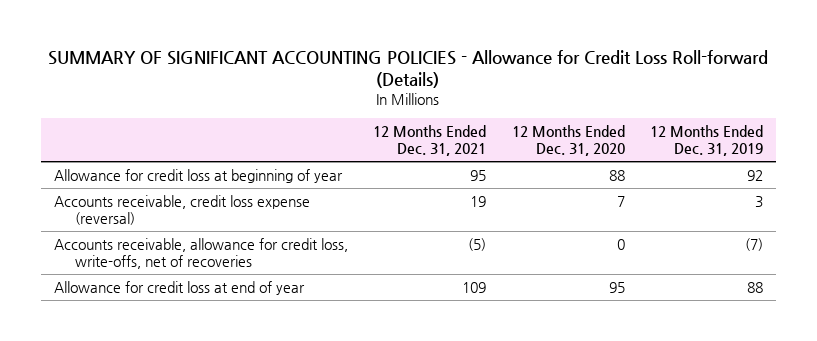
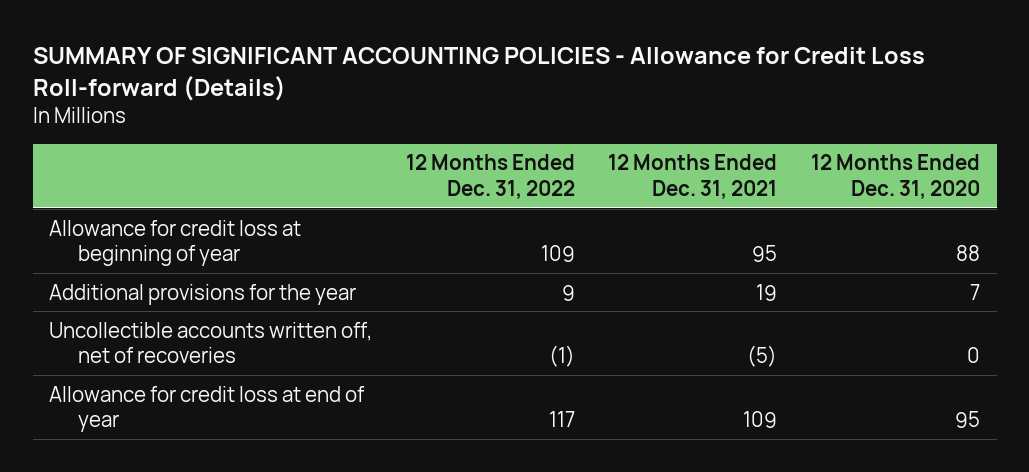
- | 12 Months Ended Dec. 31, 2021 | 12 Months Ended Dec. 31, 2020 | 12 Months Ended Dec. 31, 2019
+ | 12 Months Ended Dec. 31, 2022 | 12 Months Ended Dec. 31, 2021 | 12 Months Ended Dec. 31, 2020
- Accounts receivable, credit loss expense (reversal) | 19 | 7 | 3
- Accounts receivable, allowance for credit loss, write-offs, net of recoveries | (5) | 0 | (7)
+ Additional provisions for the year | 9 | 19 | 7
+ Uncollectible accounts written off, net of recoveries | (1) | (5) | 0

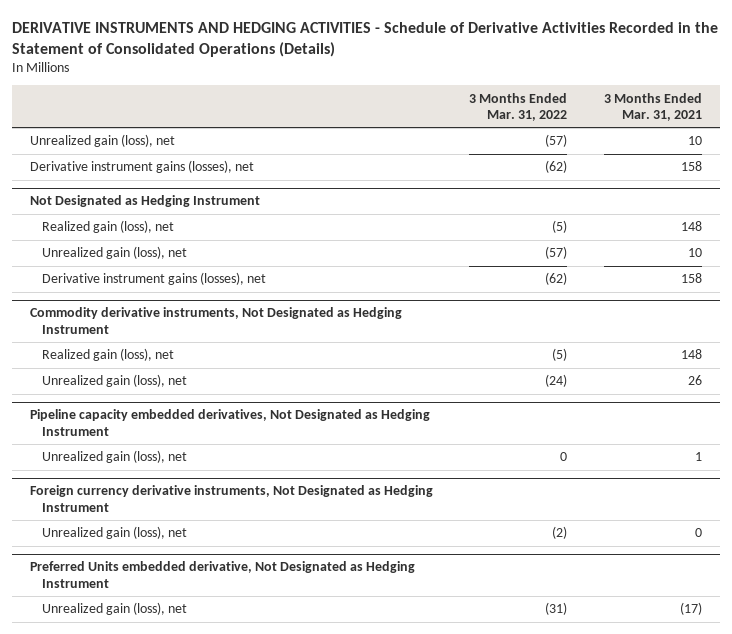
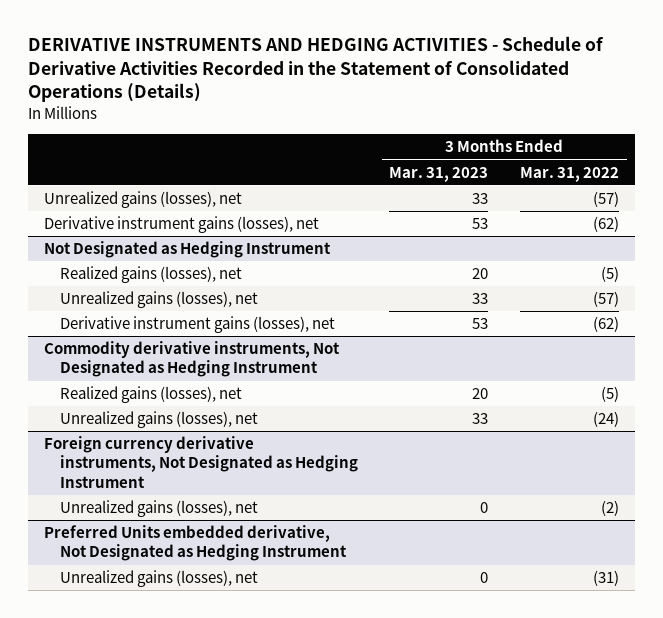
- | 3 Months Ended Mar. 31, 2022 | 3 Months Ended Mar. 31, 2021
+ | 3 Months Ended Mar. 31, 2023 | 3 Months Ended Mar. 31, 2022
- Unrealized gain (loss), net | (57) | 10
+ Unrealized gains (losses), net | 33 | (57)
@ Not Designated as Hedging Instrument
- Realized gain (loss), net | (5) | 148
- Unrealized gain (loss), net | (57) | 10
+ Realized gains (losses), net | 20 | (5)
+ Unrealized gains (losses), net | 33 | (57)
@ Commodity derivative instruments, Not Designated as Hedging Instrument
- Realized gain (loss), net | (5) | 148
- Unrealized gain (loss), net | (24) | 26
- Pipeline capacity embedded derivatives, Not Designated as Hedging Instrument
- Unrealized gain (loss), net | 0 | 1
@ Commodity derivative instruments, Not Designated as Hedging Instrument
+ Realized gains (losses), net | 20 | (5)
+ Unrealized gains (losses), net | 33 | (24)
@ Foreign currency derivative instruments, Not Designated as Hedging Instrument
- Unrealized gain (loss), net | (2) | 0
+ Unrealized gains (losses), net | 0 | (2)
@ Preferred Units embedded derivative, Not Designated as Hedging Instrument
- Unrealized gain (loss), net | (31) | (17)
+ Unrealized gains (losses), net | 0 | (31)

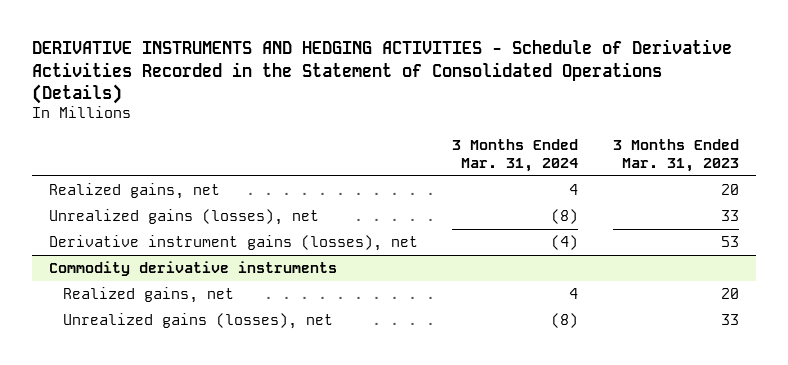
- | 3 Months Ended Mar. 31, 2023 | 3 Months Ended Mar. 31, 2022
+ | 3 Months Ended Mar. 31, 2024 | 3 Months Ended Mar. 31, 2023
- Unrealized gains (losses), net | 33 | (57)
- Derivative instrument gains (losses), net | 53 | (62)
- Not Designated as Hedging Instrument
- Realized gains (losses), net | 20 | (5)
+ Realized gains, net | 4 | 20
- Commodity derivative instruments, Not Designated as Hedging Instrument
- Realized gains (losses), net | 20 | (5)
+ Commodity derivative instruments
+ Realized gains, net | 4 | 20
- Foreign currency derivative instruments, Not Designated as Hedging Instrument
- Unrealized gains (losses), net | 0 | (2)
- Preferred Units embedded derivative, Not Designated as Hedging Instrument
- Unrealized gains (losses), net | 0 | (31)

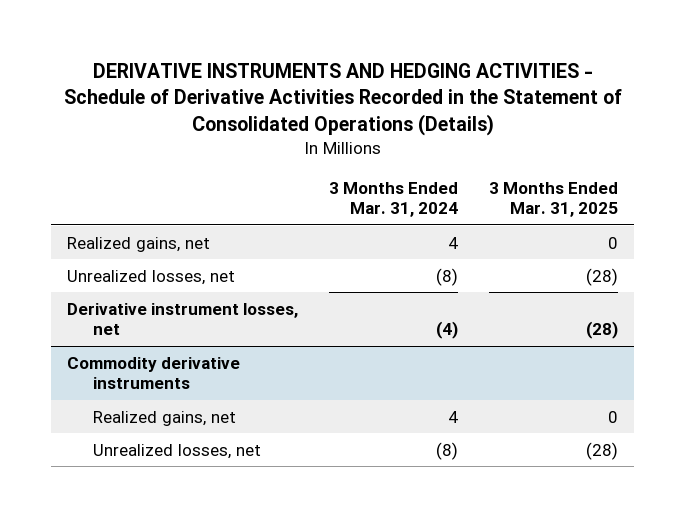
- | 3 Months Ended Mar. 31, 2024 | 3 Months Ended Mar. 31, 2023
+ | 3 Months Ended Mar. 31, 2024 | 3 Months Ended Mar. 31, 2025
- Unrealized gains (losses), net | (8) | 33
- Derivative instrument gains (losses), net | (4) | 53
+ Unrealized losses, net | (8) | (28)
+ Derivative instrument losses, net | (4) | (28)
@ Commodity derivative instruments
- Unrealized gains (losses), net | (8) | 33
+ Unrealized losses, net | (8) | (28)

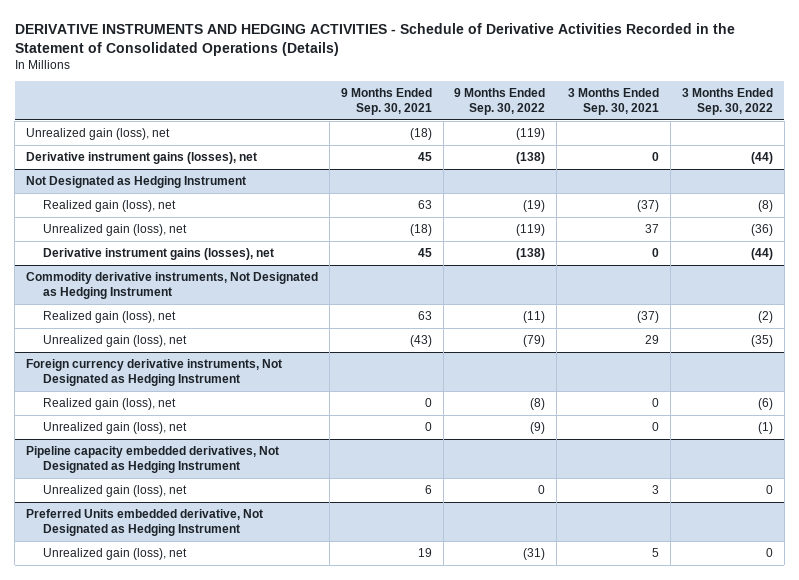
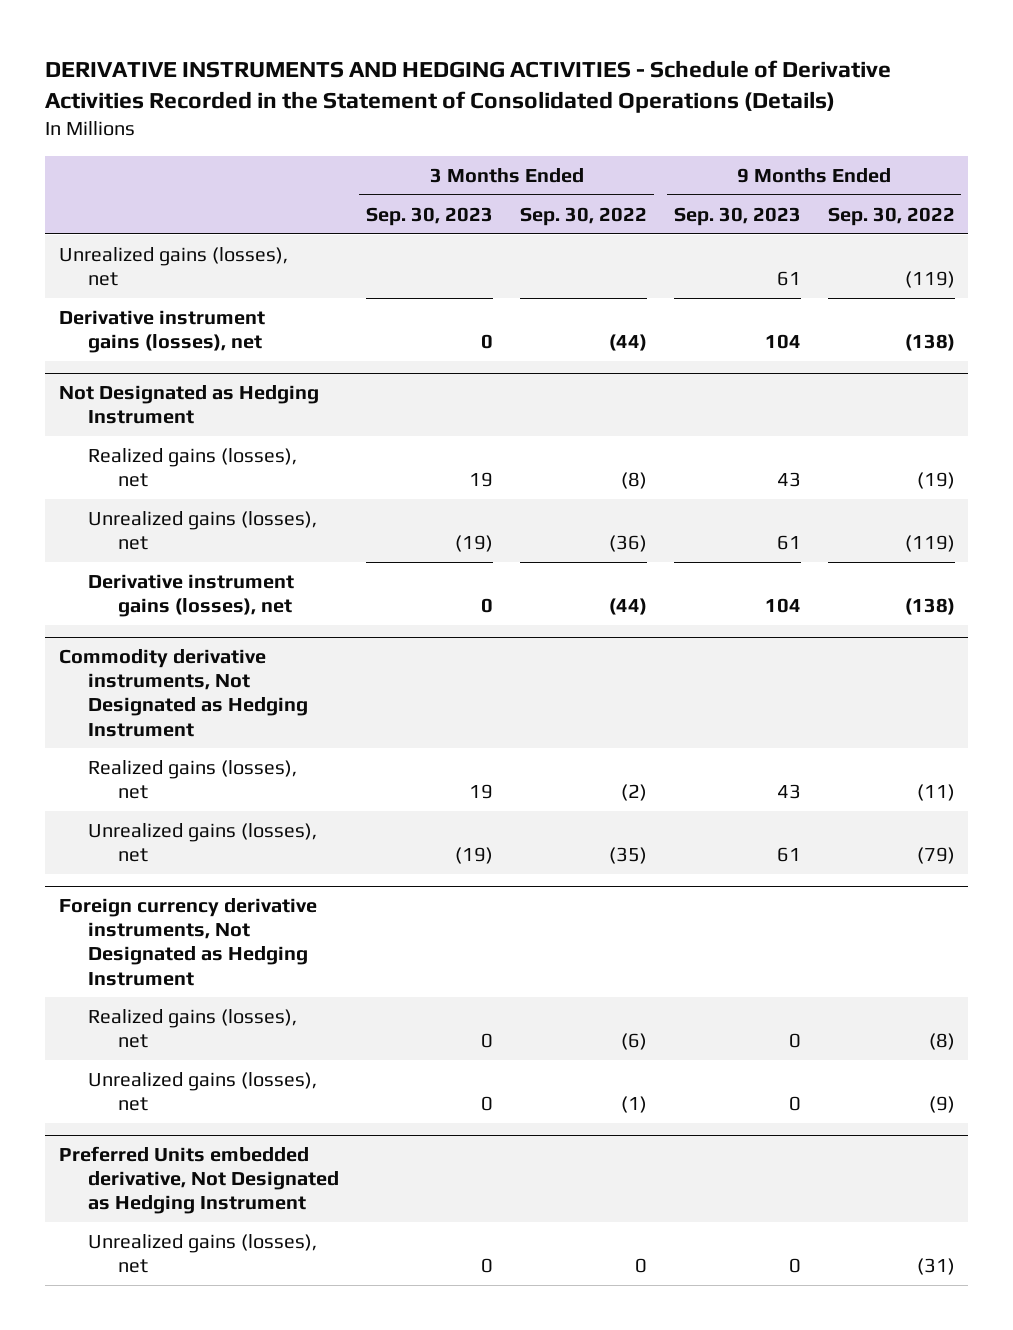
- | 9 Months Ended Sep. 30, 2021 | 9 Months Ended Sep. 30, 2022 | 3 Months Ended Sep. 30, 2021 | 3 Months Ended Sep. 30, 2022
+ | 3 Months Ended Sep. 30, 2023 | 3 Months Ended Sep. 30, 2022 | 9 Months Ended Sep. 30, 2023 | 9 Months Ended Sep. 30, 2022
- Unrealized gain (loss), net | (18) | (119) | |
+ Unrealized gains (losses), net | | | 61 | (119)
@ Not Designated as Hedging Instrument
- Realized gain (loss), net | 63 | (19) | (37) | (8)
- Unrealized gain (loss), net | (18) | (119) | 37 | (36)
+ Realized gains (losses), net | 19 | (8) | 43 | (19)
+ Unrealized gains (losses), net | (19) | (36) | 61 | (119)
@ Commodity derivative instruments, Not Designated as Hedging Instrument
- Realized gain (loss), net | 63 | (11) | (37) | (2)
- Unrealized gain (loss), net | (43) | (79) | 29 | (35)
+ Realized gains (losses), net | 19 | (2) | 43 | (11)
+ Unrealized gains (losses), net | (19) | (35) | 61 | (79)
@ Foreign currency derivative instruments, Not Designated as Hedging Instrument
- Realized gain (loss), net | 0 | (8) | 0 | (6)
- Unrealized gain (loss), net | 0 | (9) | 0 | (1)
- Pipeline capacity embedded derivatives, Not Designated as Hedging Instrument
- Unrealized gain (loss), net | 6 | 0 | 3 | 0
@ Foreign currency derivative instruments, Not Designated as Hedging Instrument
+ Realized gains (losses), net | 0 | (6) | 0 | (8)
+ Unrealized gains (losses), net | 0 | (1) | 0 | (9)
@ Preferred Units embedded derivative, Not Designated as Hedging Instrument
- Unrealized gain (loss), net | 19 | (31) | 5 | 0
+ Unrealized gains (losses), net | 0 | 0 | 0 | (31)

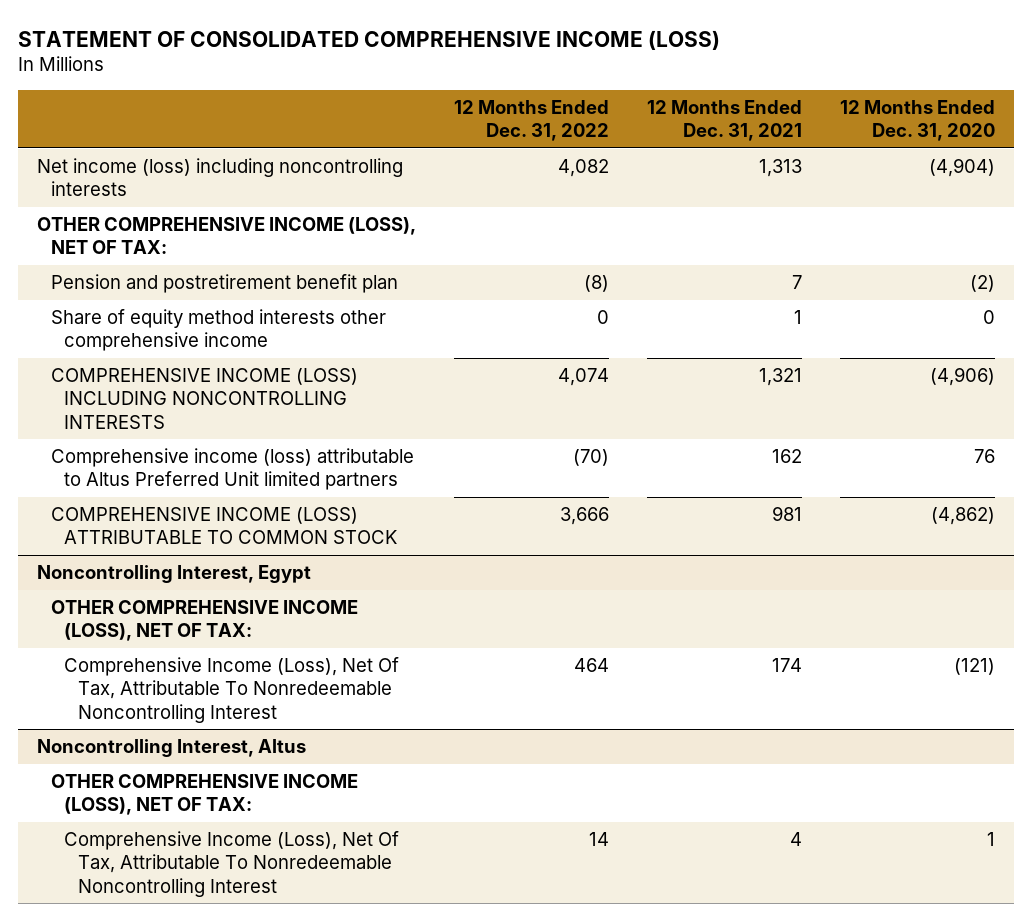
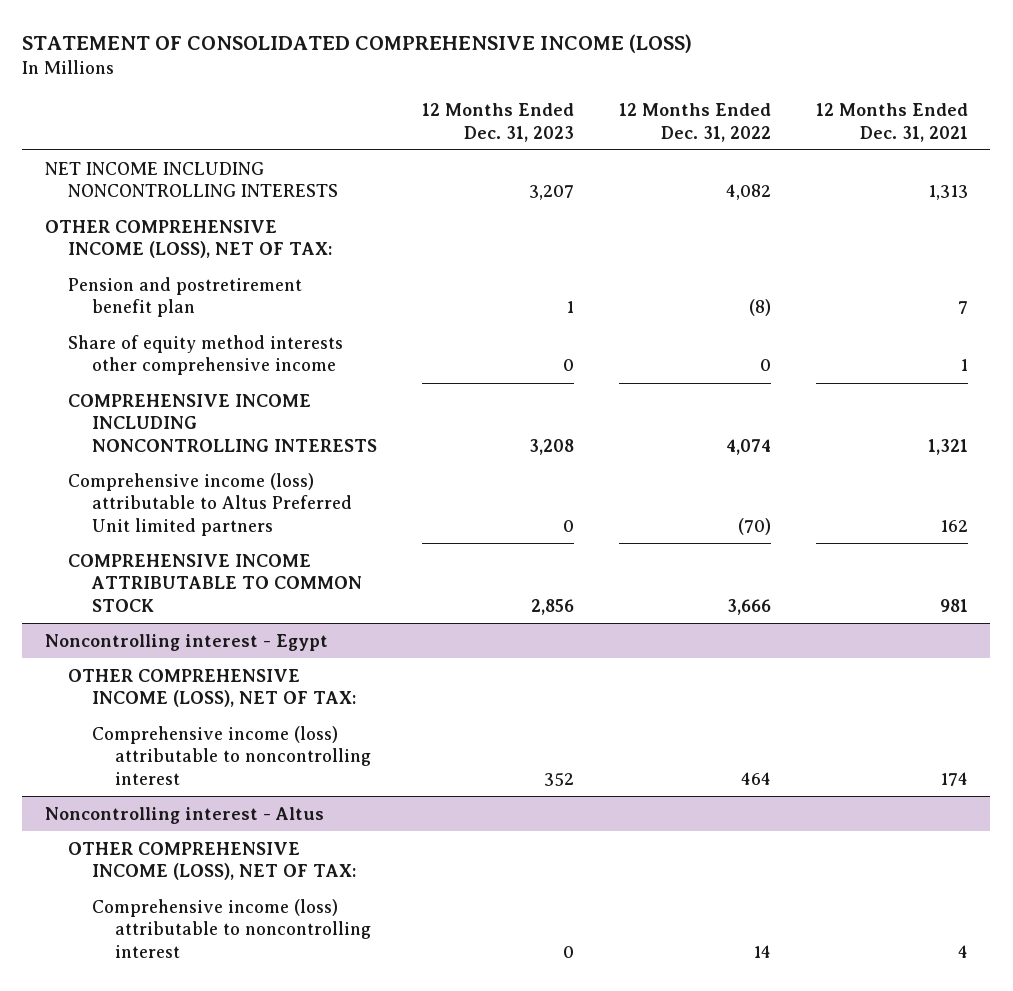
- | 12 Months Ended Dec. 31, 2022 | 12 Months Ended Dec. 31, 2021 | 12 Months Ended Dec. 31, 2020
+ | 12 Months Ended Dec. 31, 2023 | 12 Months Ended Dec. 31, 2022 | 12 Months Ended Dec. 31, 2021
- Net income (loss) including noncontrolling interests | 4,082 | 1,313 | (4,904)
+ NET INCOME INCLUDING NONCONTROLLING INTERESTS | 3,207 | 4,082 | 1,313
- COMPREHENSIVE INCOME (LOSS) INCLUDING NONCONTROLLING INTERESTS | 4,074 | 1,321 | (4,906)
+ COMPREHENSIVE INCOME INCLUDING NONCONTROLLING INTERESTS | 3,208 | 4,074 | 1,321
- COMPREHENSIVE INCOME (LOSS) ATTRIBUTABLE TO COMMON STOCK | 3,666 | 981 | (4,862)
- Noncontrolling Interest, Egypt
+ COMPREHENSIVE INCOME ATTRIBUTABLE TO COMMON STOCK | 2,856 | 3,666 | 981
+ Noncontrolling interest - Egypt
- Comprehensive Income (Loss), Net Of Tax, Attributable To Nonredeemable Noncontrolling Interest | 464 | 174 | (121)
- Noncontrolling Interest, Altus
+ Comprehensive income (loss) attributable to noncontrolling interest | 352 | 464 | 174
+ Noncontrolling interest - Altus
- Comprehensive Income (Loss), Net Of Tax, Attributable To Nonredeemable Noncontrolling Interest | 14 | 4 | 1
+ Comprehensive income (loss) attributable to noncontrolling interest | 0 | 14 | 4

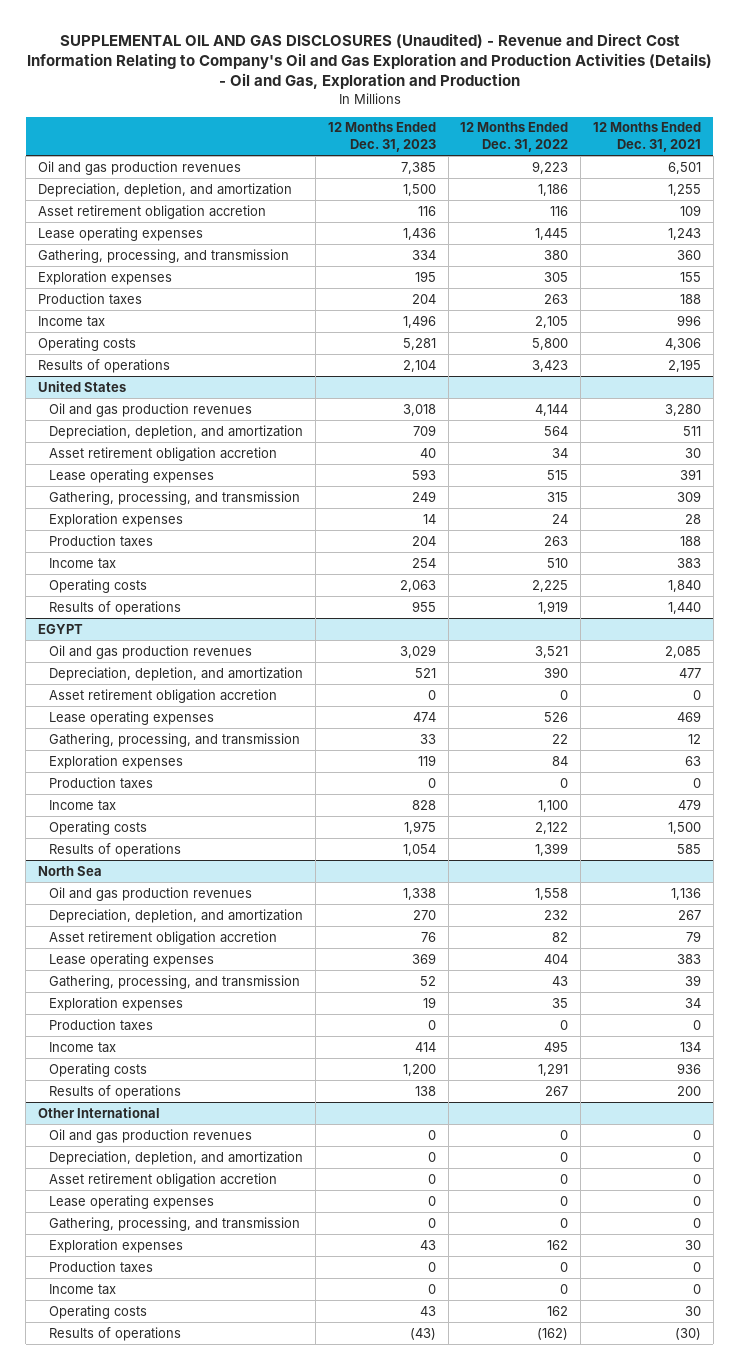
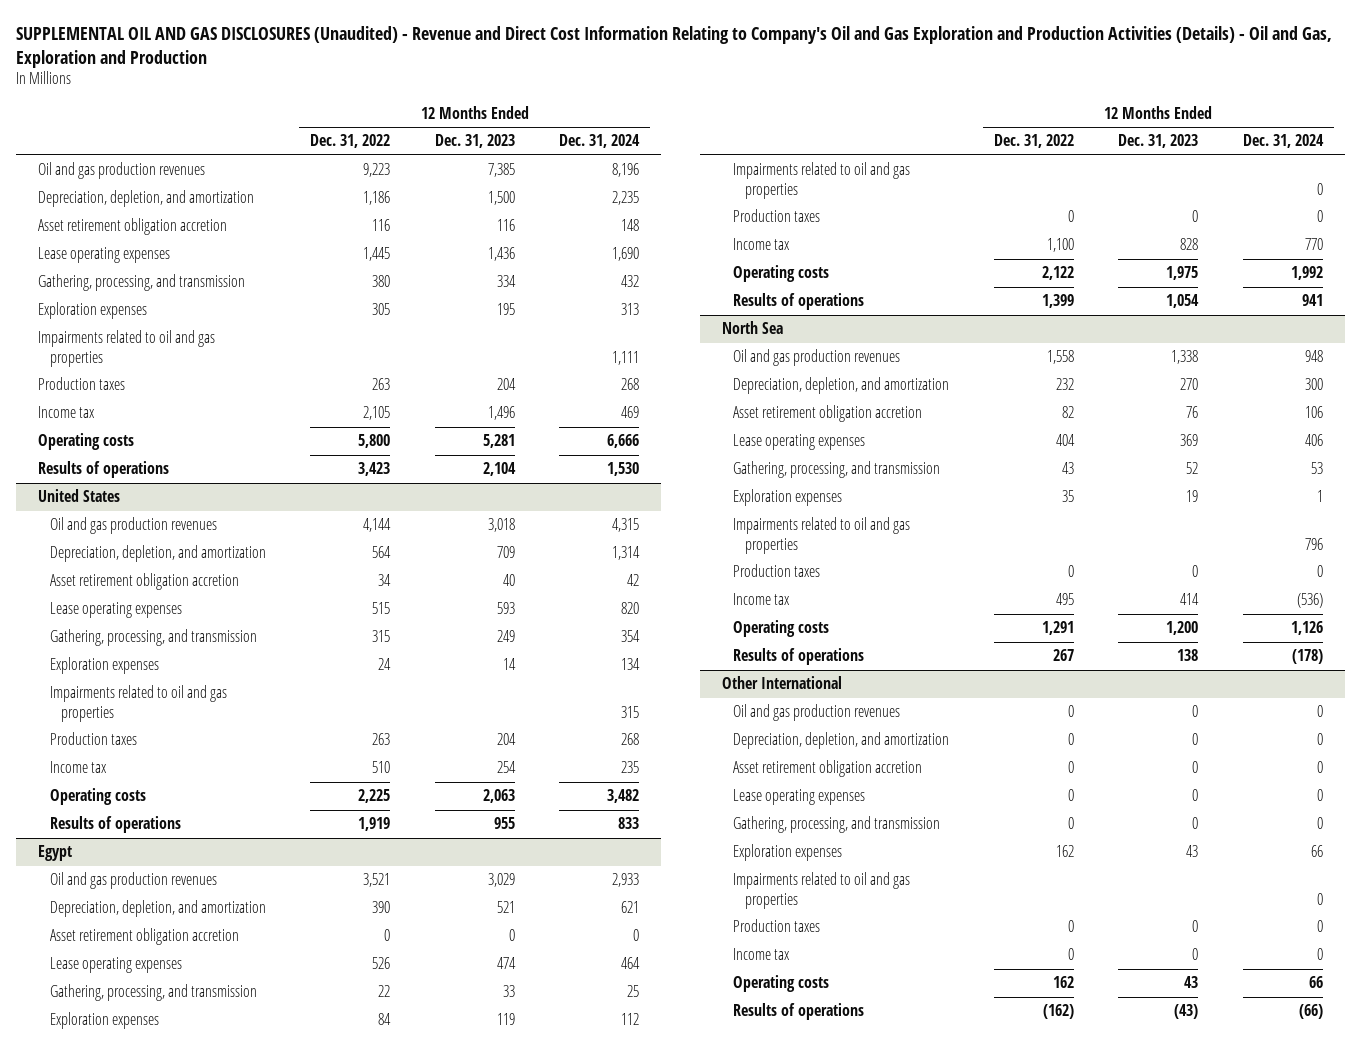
- | 12 Months Ended Dec. 31, 2023 | 12 Months Ended Dec. 31, 2022 | 12 Months Ended Dec. 31, 2021
+ | 12 Months Ended Dec. 31, 2022 | 12 Months Ended Dec. 31, 2023 | 12 Months Ended Dec. 31, 2024
+ Impairments related to oil and gas properties | | | 1,111
@ United States
+ Impairments related to oil and gas properties | | | 315
- EGYPT
+ Egypt
+ Impairments related to oil and gas properties | | | 0
@ North Sea
+ Impairments related to oil and gas properties | | | 796
@ Other International
+ Impairments related to oil and gas properties | | | 0

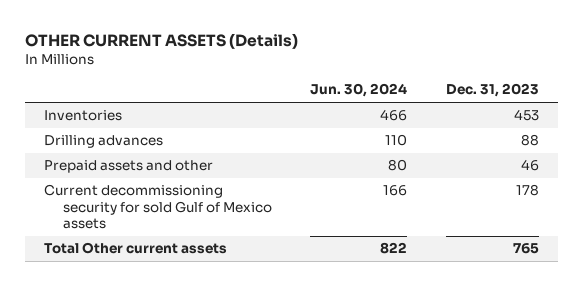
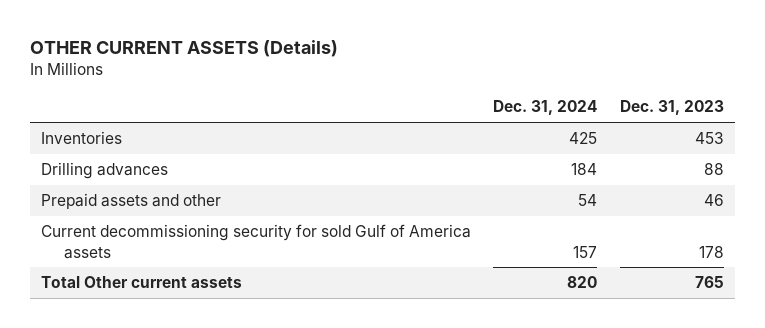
- | Jun. 30, 2024 | Dec. 31, 2023
+ | Dec. 31, 2024 | Dec. 31, 2023
- Current decommissioning security for sold Gulf of Mexico assets | 166 | 178
+ Current decommissioning security for sold Gulf of America assets | 157 | 178

